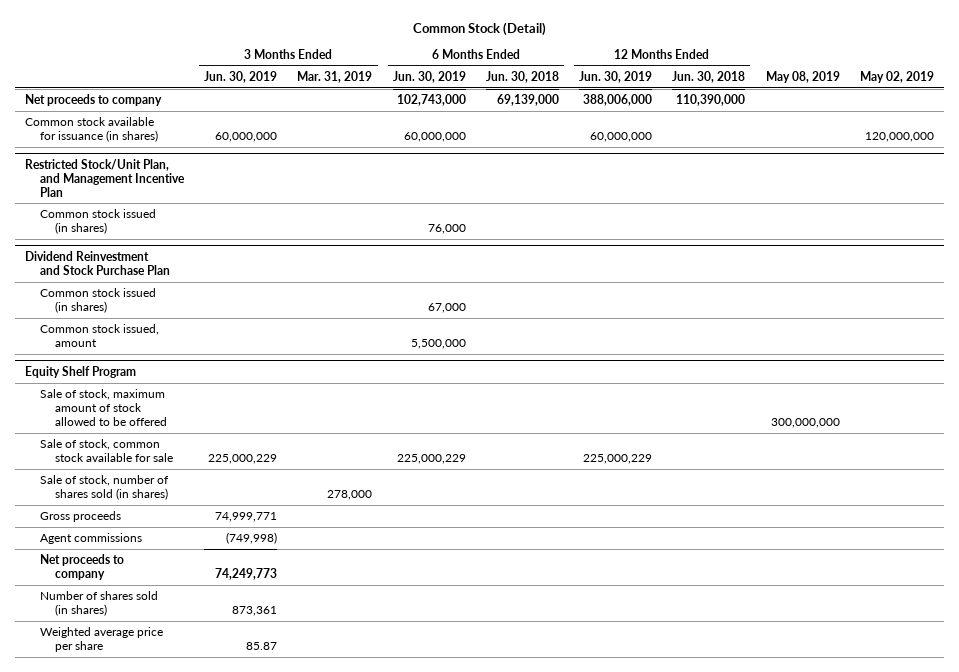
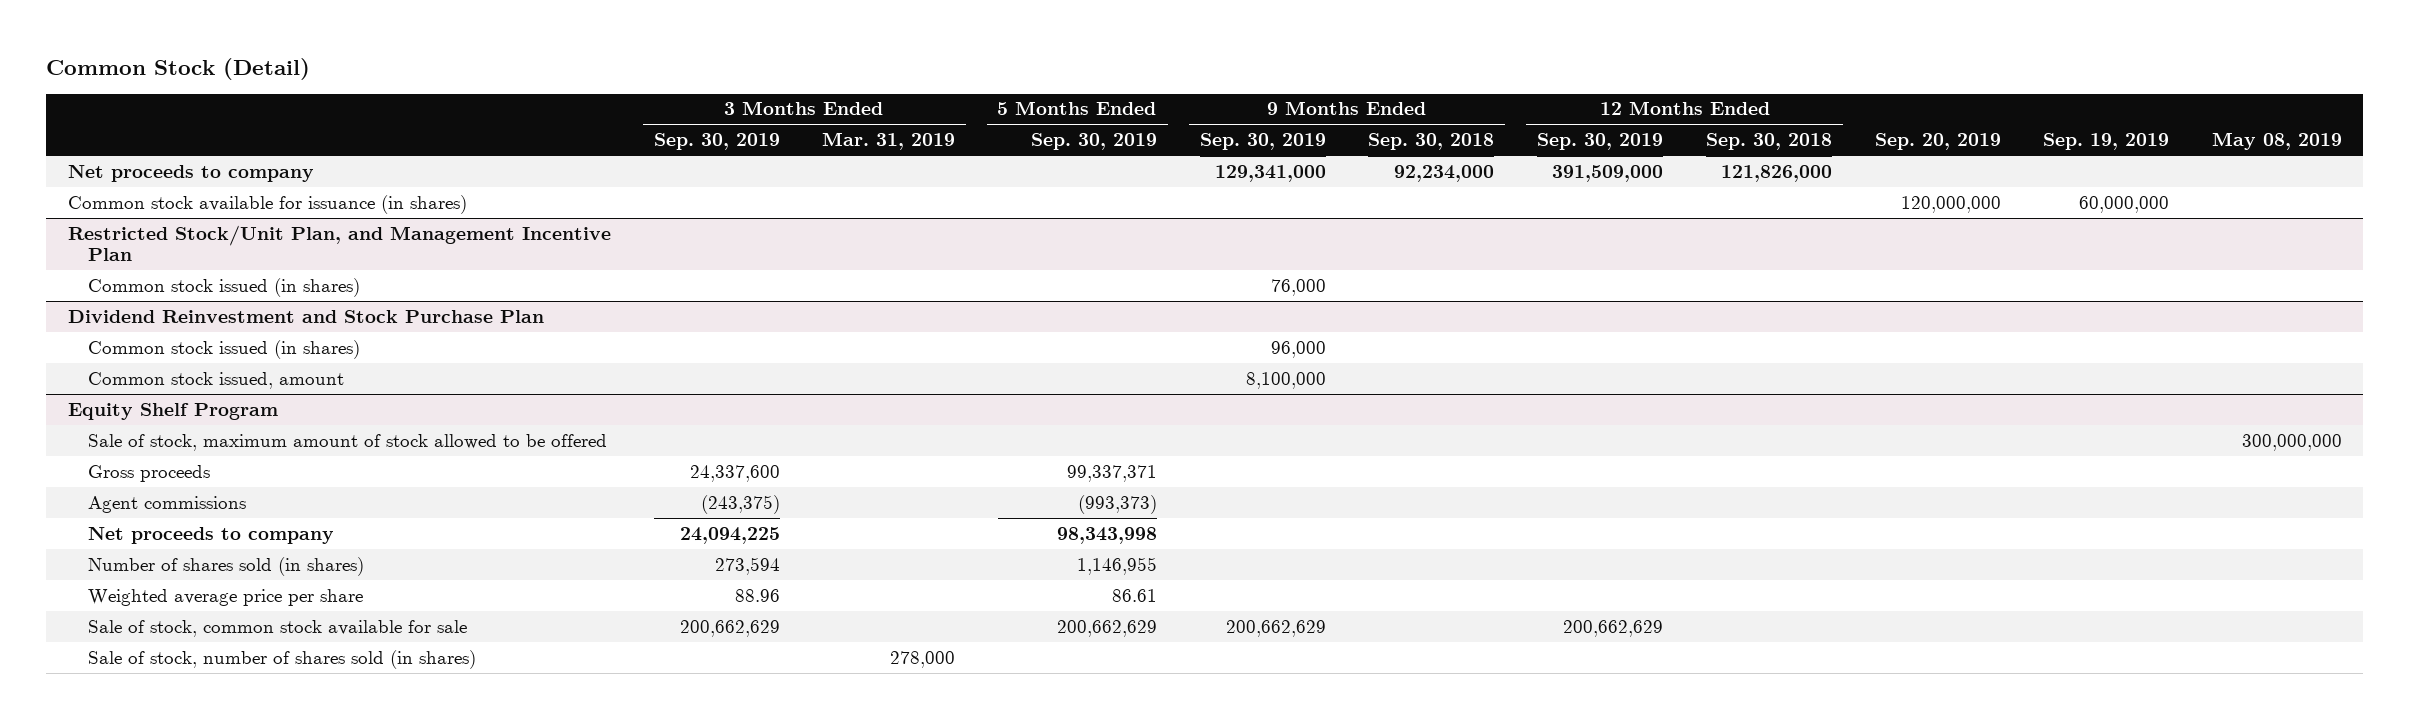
- | 3 Months Ended Jun. 30, 2019 | 3 Months Ended Mar. 31, 2019 | 6 Months Ended Jun. 30, 2019 | 6 Months Ended Jun. 30, 2018 | 12 Months Ended Jun. 30, 2019 | 12 Months Ended Jun. 30, 2018 | May 08, 2019 | May 02, 2019
+ | 3 Months Ended Sep. 30, 2019 | 3 Months Ended Mar. 31, 2019 | 5 Months Ended Sep. 30, 2019 | 9 Months Ended Sep. 30, 2019 | 9 Months Ended Sep. 30, 2018 | 12 Months Ended Sep. 30, 2019 | 12 Months Ended Sep. 30, 2018 | Sep. 20, 2019 | Sep. 19, 2019 | May 08, 2019
@ Equity Shelf Program
moved down: Sale of stock, common stock available for sale | 200,662,629 | | 200,662,629 | 200,662,629 | | 200,662,629 | | | |
moved down: Sale of stock, number of shares sold (in shares) | | 278,000 | | | | | | | |

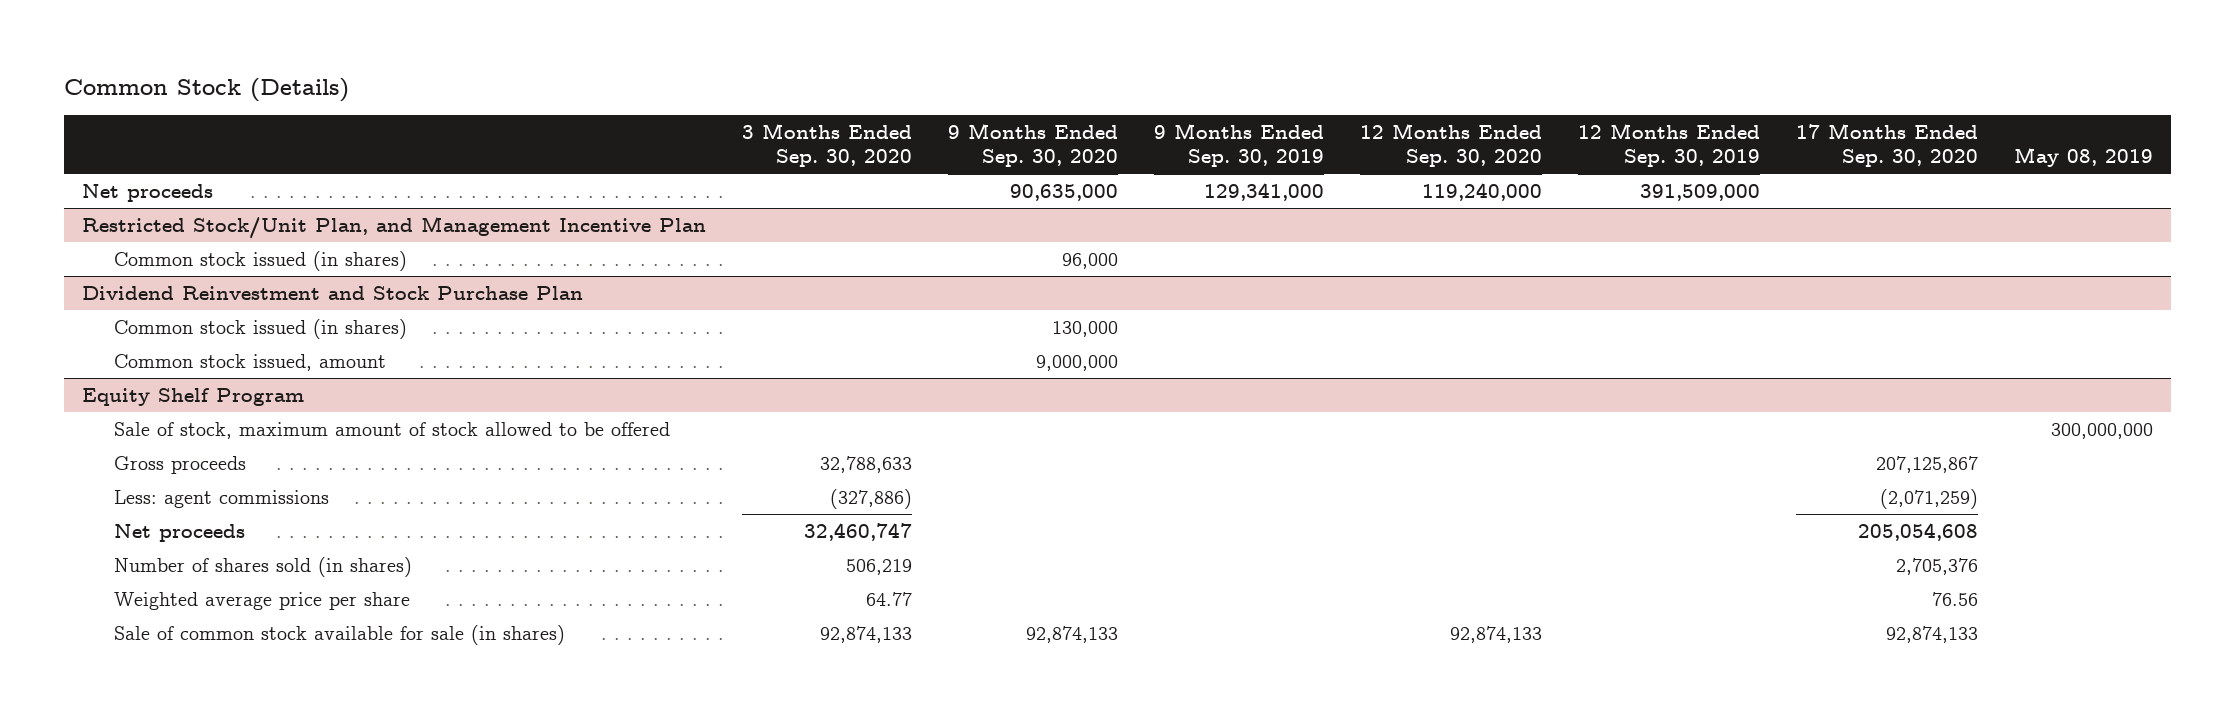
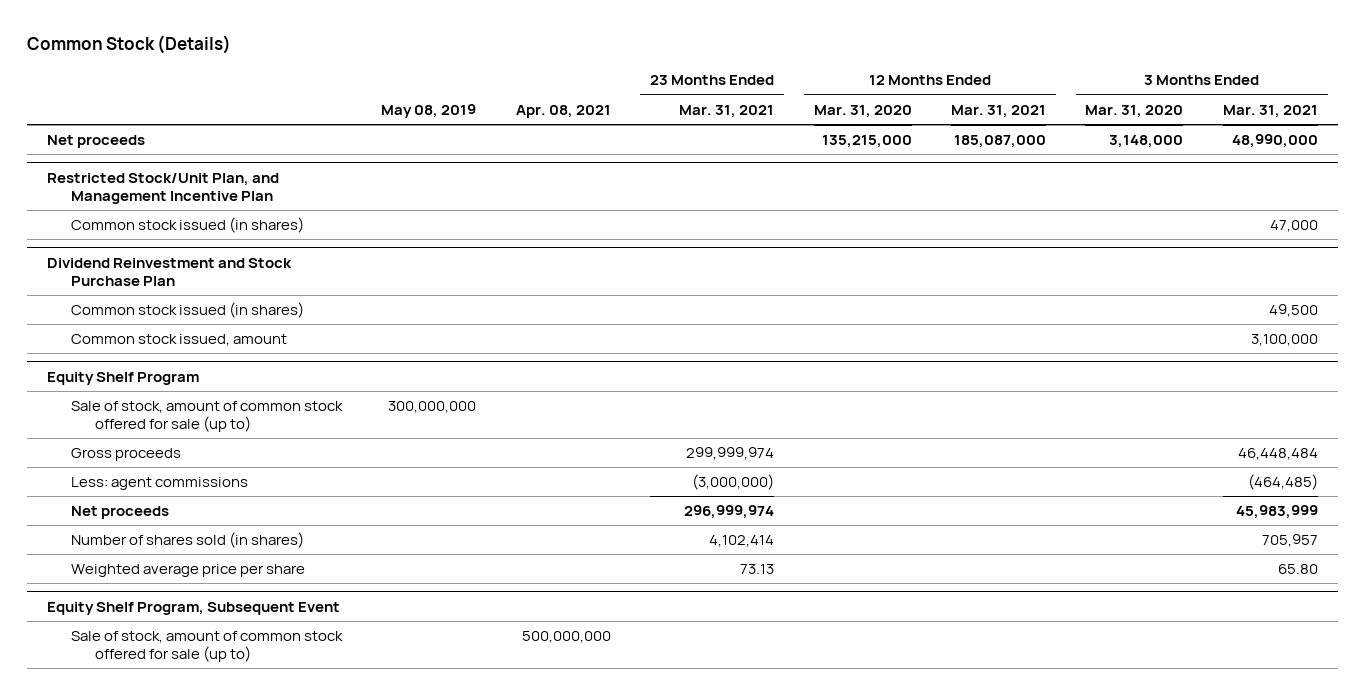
- | 3 Months Ended Sep. 30, 2020 | 9 Months Ended Sep. 30, 2020 | 9 Months Ended Sep. 30, 2019 | 12 Months Ended Sep. 30, 2020 | 12 Months Ended Sep. 30, 2019 | 17 Months Ended Sep. 30, 2020 | May 08, 2019
+ | May 08, 2019 | Apr. 08, 2021 | 23 Months Ended Mar. 31, 2021 | 12 Months Ended Mar. 31, 2020 | 12 Months Ended Mar. 31, 2021 | 3 Months Ended Mar. 31, 2020 | 3 Months Ended Mar. 31, 2021
@ Equity Shelf Program
- Sale of stock, maximum amount of stock allowed to be offered | | | | | | | 300,000,000
+ Sale of stock, amount of common stock offered for sale (up to) | 300,000,000 | | | | | |
- Sale of common stock available for sale (in shares) | 92,874,133 | 92,874,133 | | 92,874,133 | | 92,874,133 |
+ Equity Shelf Program, Subsequent Event
+ Sale of stock, amount of common stock offered for sale (up to) | | 500,000,000 | | | | |

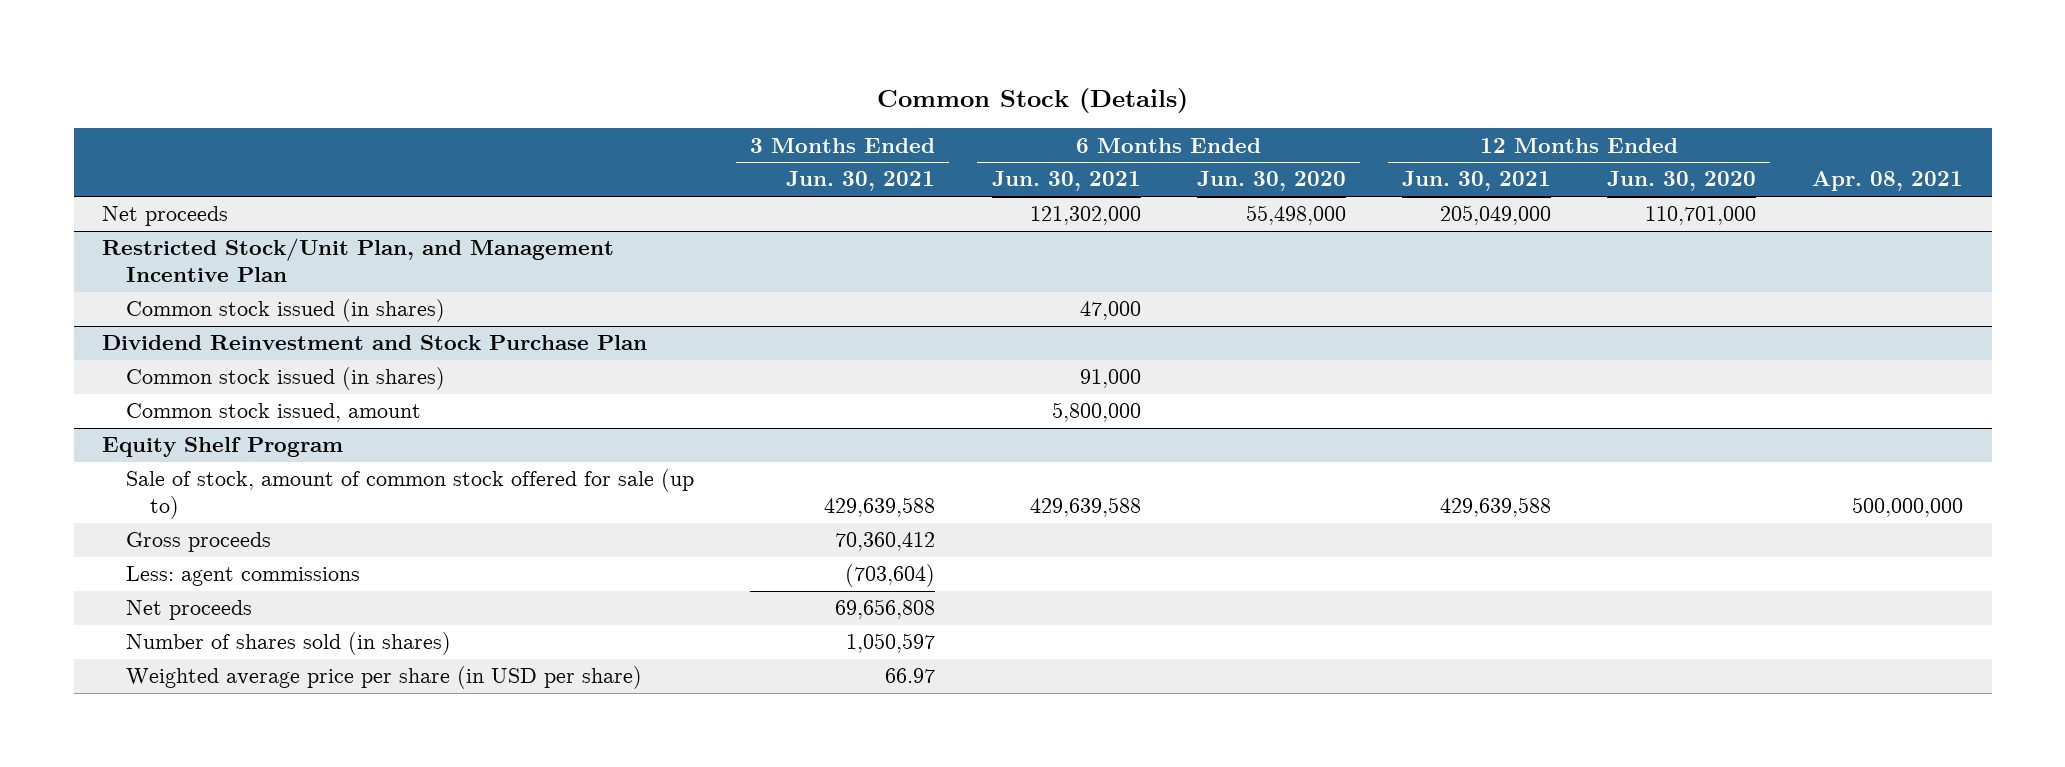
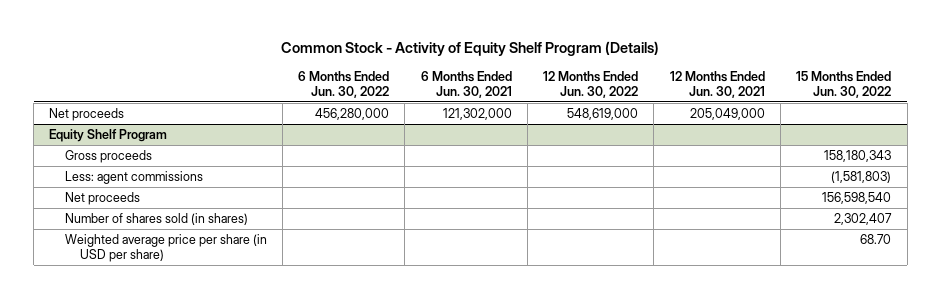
- Common Stock (Details)
+ Common Stock - Activity of Equity Shelf Program (Details)
- | 3 Months Ended Jun. 30, 2021 | 6 Months Ended Jun. 30, 2021 | 6 Months Ended Jun. 30, 2020 | 12 Months Ended Jun. 30, 2021 | 12 Months Ended Jun. 30, 2020 | Apr. 08, 2021
+ | 6 Months Ended Jun. 30, 2022 | 6 Months Ended Jun. 30, 2021 | 12 Months Ended Jun. 30, 2022 | 12 Months Ended Jun. 30, 2021 | 15 Months Ended Jun. 30, 2022
- Restricted Stock/Unit Plan, and Management Incentive Plan
- Common stock issued (in shares) | | 47,000 | | | |
- Dividend Reinvestment and Stock Purchase Plan
- Common stock issued (in shares) | | 91,000 | | | |
- Common stock issued, amount | | 5,800,000 | | | |
@ Equity Shelf Program
- Sale of stock, amount of common stock offered for sale (up to) | 429,639,588 | 429,639,588 | | 429,639,588 | | 500,000,000

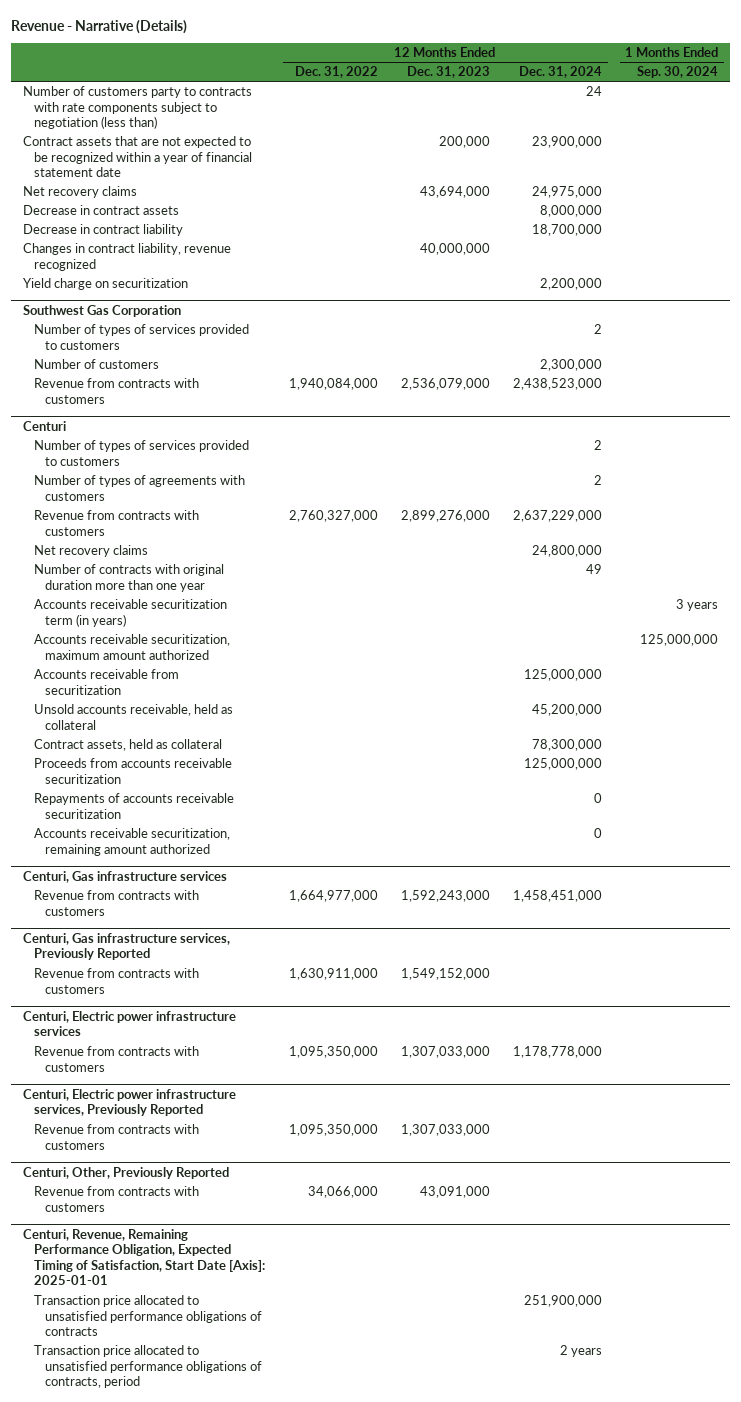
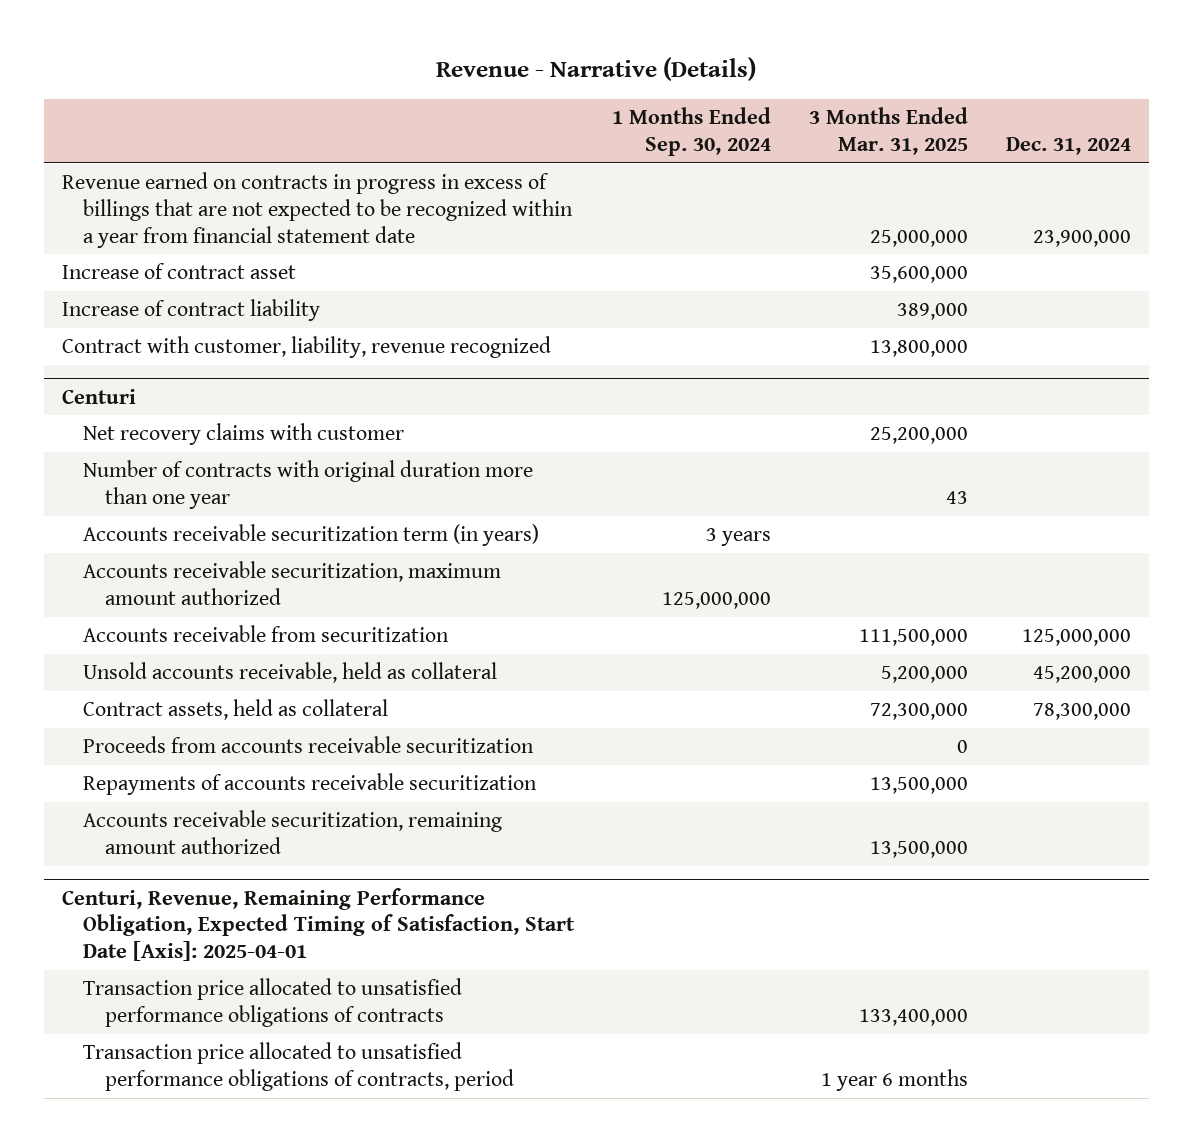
- | 12 Months Ended Dec. 31, 2022 | 12 Months Ended Dec. 31, 2023 | 12 Months Ended Dec. 31, 2024 | 1 Months Ended Sep. 30, 2024
+ | 1 Months Ended Sep. 30, 2024 | 3 Months Ended Mar. 31, 2025 | Dec. 31, 2024
- Number of customers party to contracts with rate components subject to negotiation (less than) | | | 24 |
- Contract assets that are not expected to be recognized within a year of financial statement date | | 200,000 | 23,900,000 |
- Net recovery claims | | 43,694,000 | 24,975,000 |
- Decrease in contract assets | | | 8,000,000 |
- Decrease in contract liability | | | 18,700,000 |
- Changes in contract liability, revenue recognized | | 40,000,000 | |
- Yield charge on securitization | | | 2,200,000 |
- Southwest Gas Corporation
- Number of types of services provided to customers | | | 2 |
- Number of customers | | | 2,300,000 |
- Revenue from contracts with customers | 1,940,084,000 | 2,536,079,000 | 2,438,523,000 |
+ Revenue earned on contracts in progress in excess of billings that are not expected to be recognized within a year from financial statement date | | 25,000,000 | 23,900,000
+ Increase of contract asset | | 35,600,000 |
+ Increase of contract liability | | 389,000 |
+ Contract with customer, liability, revenue recognized | | 13,800,000 |
@ Centuri
- Number of types of services provided to customers | | | 2 |
- Number of types of agreements with customers | | | 2 |
- Revenue from contracts with customers | 2,760,327,000 | 2,899,276,000 | 2,637,229,000 |
- Net recovery claims | | | 24,800,000 |
+ Net recovery claims with customer | | 25,200,000 |
- Centuri, Gas infrastructure services
- Revenue from contracts with customers | 1,664,977,000 | 1,592,243,000 | 1,458,451,000 |
- Centuri, Gas infrastructure services, Previously Reported
- Revenue from contracts with customers | 1,630,911,000 | 1,549,152,000 | |
- Centuri, Electric power infrastructure services
- Revenue from contracts with customers | 1,095,350,000 | 1,307,033,000 | 1,178,778,000 |
- Centuri, Electric power infrastructure services, Previously Reported
- Revenue from contracts with customers | 1,095,350,000 | 1,307,033,000 | |
- Centuri, Other, Previously Reported
- Revenue from contracts with customers | 34,066,000 | 43,091,000 | |
- Centuri, Revenue, Remaining Performance Obligation, Expected Timing of Satisfaction, Start Date [Axis]: 2025-01-01
+ Centuri, Revenue, Remaining Performance Obligation, Expected Timing of Satisfaction, Start Date [Axis]: 2025-04-01

